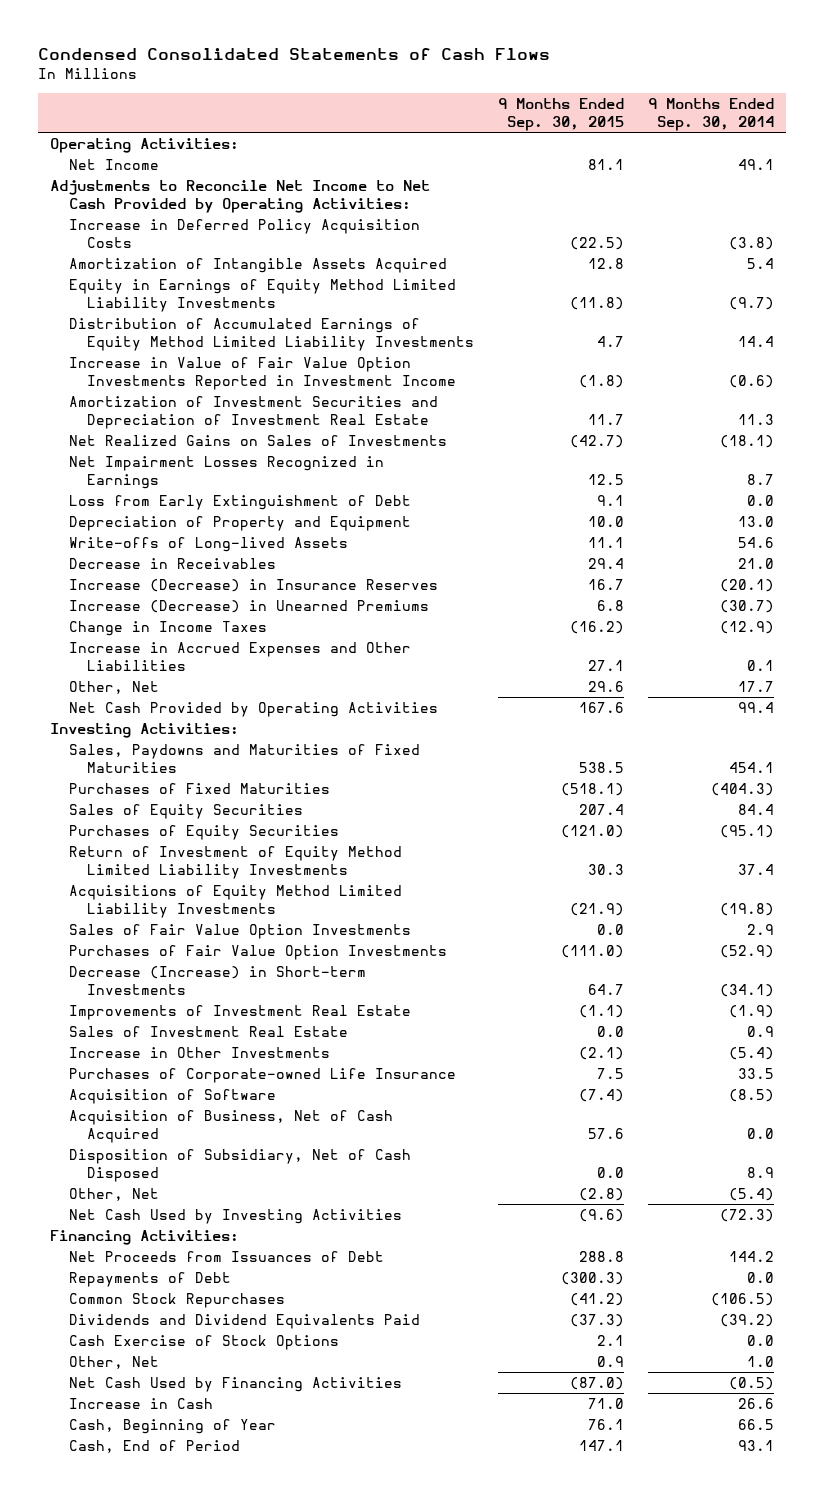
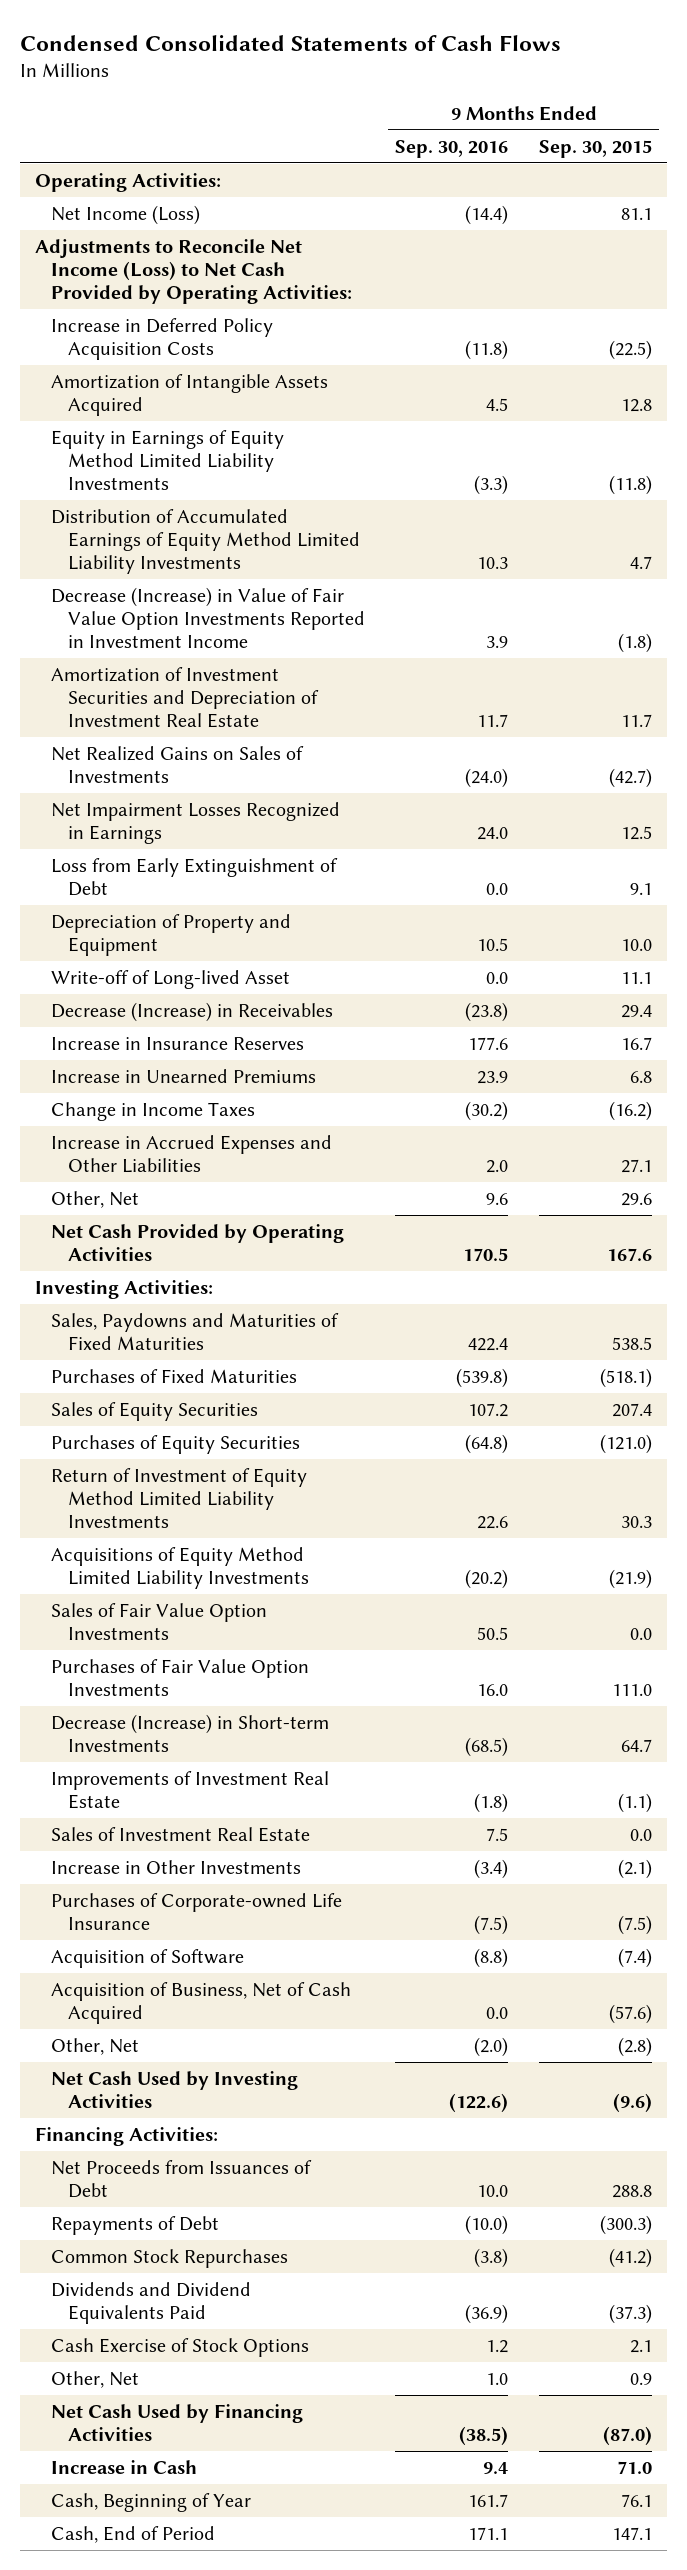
- | 9 Months Ended Sep. 30, 2015 | 9 Months Ended Sep. 30, 2014
+ | 9 Months Ended Sep. 30, 2016 | 9 Months Ended Sep. 30, 2015
- Net Income | 81.1 | 49.1
- Adjustments to Reconcile Net Income to Net Cash Provided by Operating Activities:
+ Net Income (Loss) | (14.4) | 81.1
+ Adjustments to Reconcile Net Income (Loss) to Net Cash Provided by Operating Activities:
- Increase in Value of Fair Value Option Investments Reported in Investment Income | (1.8) | (0.6)
+ Decrease (Increase) in Value of Fair Value Option Investments Reported in Investment Income | 3.9 | (1.8)
- Write-offs of Long-lived Assets | 11.1 | 54.6
- Decrease in Receivables | 29.4 | 21.0
- Increase (Decrease) in Insurance Reserves | 16.7 | (20.1)
- Increase (Decrease) in Unearned Premiums | 6.8 | (30.7)
+ Write-off of Long-lived Asset | 0.0 | 11.1
+ Decrease (Increase) in Receivables | (23.8) | 29.4
+ Increase in Insurance Reserves | 177.6 | 16.7
+ Increase in Unearned Premiums | 23.9 | 6.8
- Purchases of Fair Value Option Investments | (111.0) | (52.9)
+ Purchases of Fair Value Option Investments | 16.0 | 111.0
- Purchases of Corporate-owned Life Insurance | 7.5 | 33.5
+ Purchases of Corporate-owned Life Insurance | (7.5) | (7.5)
- Acquisition of Business, Net of Cash Acquired | 57.6 | 0.0
- Disposition of Subsidiary, Net of Cash Disposed | 0.0 | 8.9
+ Acquisition of Business, Net of Cash Acquired | 0.0 | (57.6)

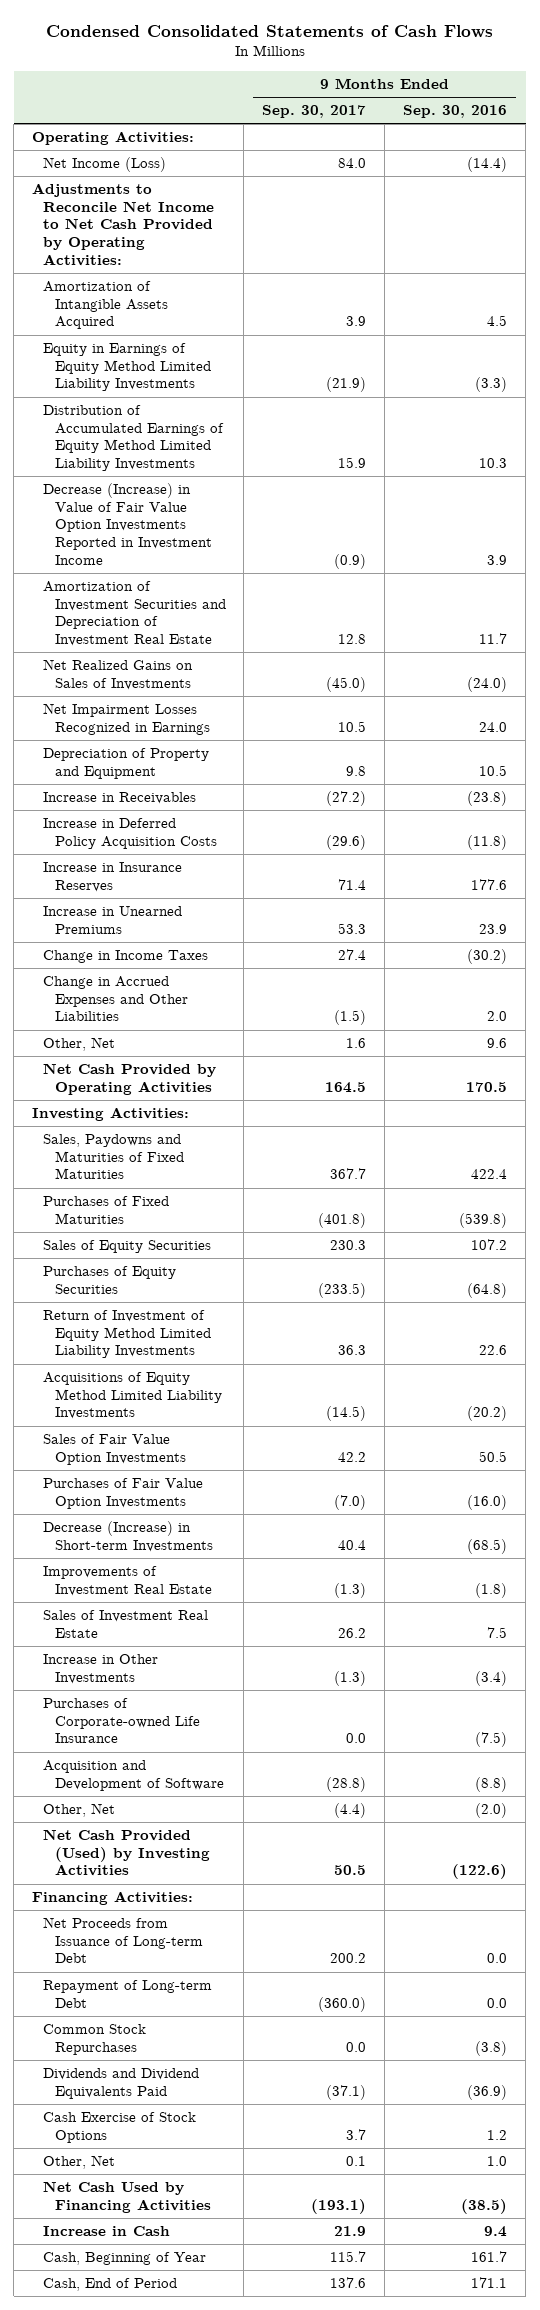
- | 9 Months Ended Sep. 30, 2016 | 9 Months Ended Sep. 30, 2015
+ | 9 Months Ended Sep. 30, 2017 | 9 Months Ended Sep. 30, 2016
- Adjustments to Reconcile Net Income (Loss) to Net Cash Provided by Operating Activities:
+ Adjustments to Reconcile Net Income to Net Cash Provided by Operating Activities:
- Loss from Early Extinguishment of Debt | 0.0 | 9.1
- Write-off of Long-lived Asset | 0.0 | 11.1
- Decrease (Increase) in Receivables | (23.8) | 29.4
+ Increase in Receivables | (27.2) | (23.8)
moved down: Increase in Deferred Policy Acquisition Costs | (29.6) | (11.8)
- Increase in Accrued Expenses and Other Liabilities | 2.0 | 27.1
+ Change in Accrued Expenses and Other Liabilities | (1.5) | 2.0
- Purchases of Fair Value Option Investments | 16.0 | 111.0
+ Purchases of Fair Value Option Investments | (7.0) | (16.0)
- Acquisition of Software | (8.8) | (7.4)
- Acquisition of Business, Net of Cash Acquired | 0.0 | (57.6)
+ Acquisition and Development of Software | (28.8) | (8.8)
- Net Cash Used by Investing Activities | (122.6) | (9.6)
+ Net Cash Provided (Used) by Investing Activities | 50.5 | (122.6)
- Net Proceeds from Issuances of Debt | 10.0 | 288.8
- Repayments of Debt | (10.0) | (300.3)
+ Net Proceeds from Issuance of Long-term Debt | 200.2 | 0.0
+ Repayment of Long-term Debt | (360.0) | 0.0

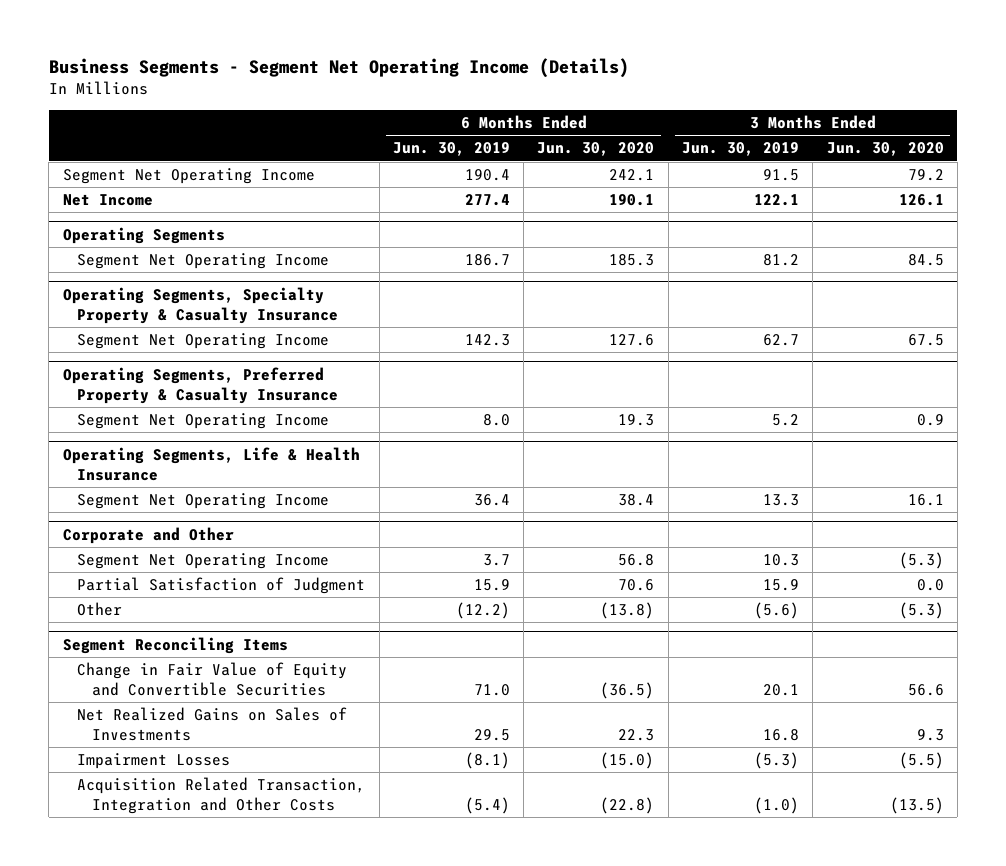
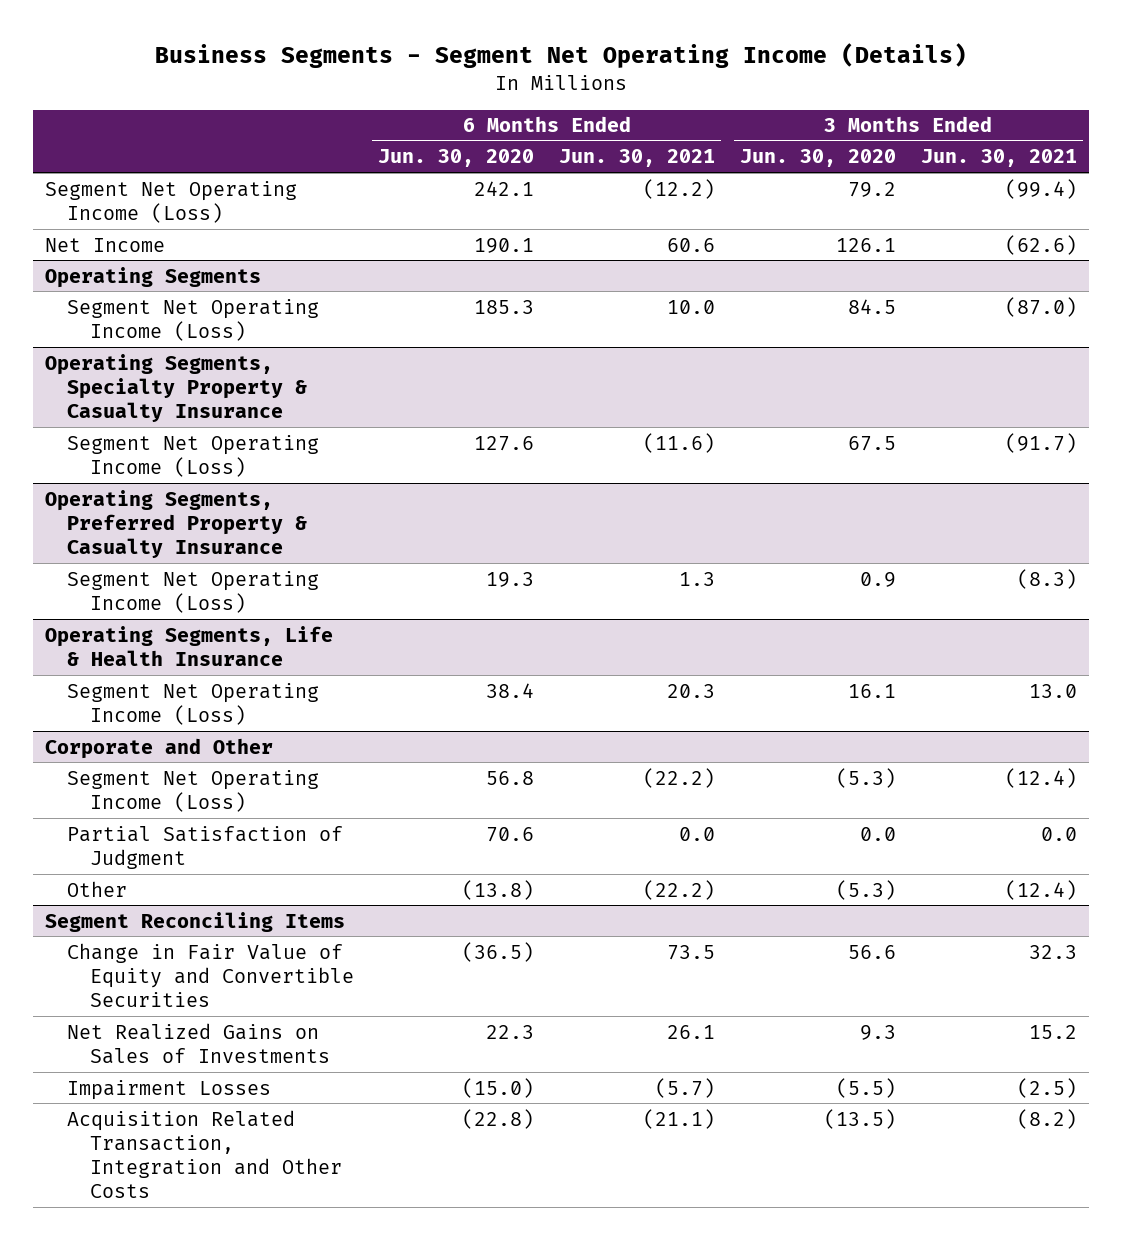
- | 6 Months Ended Jun. 30, 2019 | 6 Months Ended Jun. 30, 2020 | 3 Months Ended Jun. 30, 2019 | 3 Months Ended Jun. 30, 2020
+ | 6 Months Ended Jun. 30, 2020 | 6 Months Ended Jun. 30, 2021 | 3 Months Ended Jun. 30, 2020 | 3 Months Ended Jun. 30, 2021
- Segment Net Operating Income | 190.4 | 242.1 | 91.5 | 79.2
+ Segment Net Operating Income (Loss) | 242.1 | (12.2) | 79.2 | (99.4)
@ Operating Segments
- Segment Net Operating Income | 186.7 | 185.3 | 81.2 | 84.5
+ Segment Net Operating Income (Loss) | 185.3 | 10.0 | 84.5 | (87.0)
@ Operating Segments, Specialty Property & Casualty Insurance
- Segment Net Operating Income | 142.3 | 127.6 | 62.7 | 67.5
+ Segment Net Operating Income (Loss) | 127.6 | (11.6) | 67.5 | (91.7)
@ Operating Segments, Preferred Property & Casualty Insurance
- Segment Net Operating Income | 8.0 | 19.3 | 5.2 | 0.9
+ Segment Net Operating Income (Loss) | 19.3 | 1.3 | 0.9 | (8.3)
@ Operating Segments, Life & Health Insurance
- Segment Net Operating Income | 36.4 | 38.4 | 13.3 | 16.1
+ Segment Net Operating Income (Loss) | 38.4 | 20.3 | 16.1 | 13.0
@ Corporate and Other
- Segment Net Operating Income | 3.7 | 56.8 | 10.3 | (5.3)
+ Segment Net Operating Income (Loss) | 56.8 | (22.2) | (5.3) | (12.4)

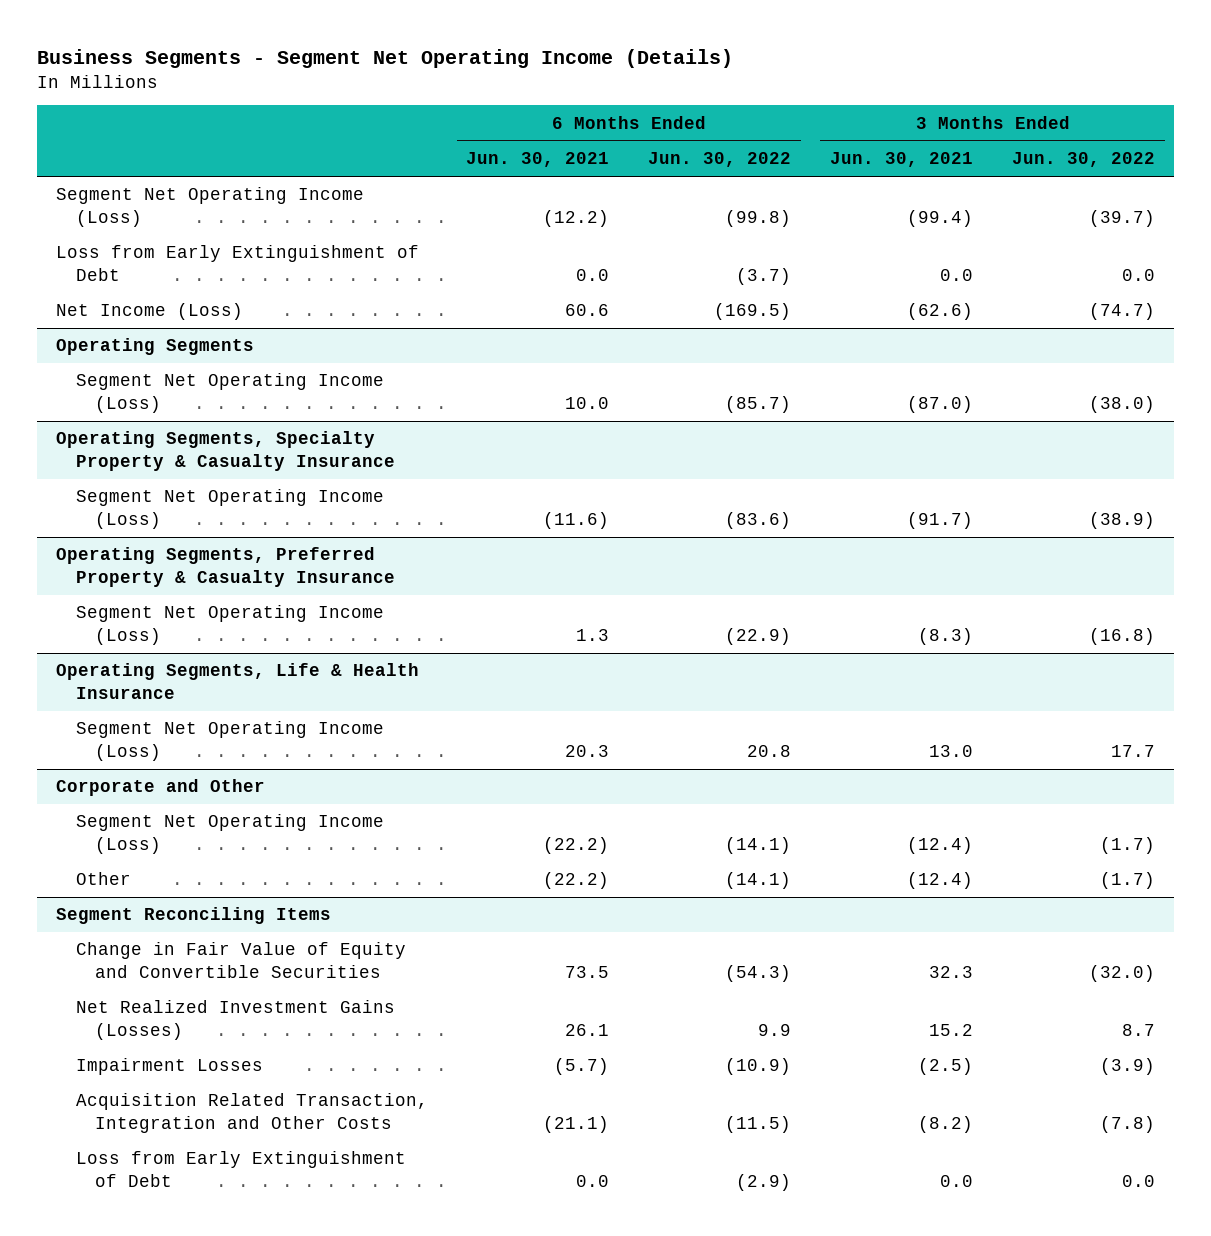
- | 6 Months Ended Jun. 30, 2020 | 6 Months Ended Jun. 30, 2021 | 3 Months Ended Jun. 30, 2020 | 3 Months Ended Jun. 30, 2021
+ | 6 Months Ended Jun. 30, 2021 | 6 Months Ended Jun. 30, 2022 | 3 Months Ended Jun. 30, 2021 | 3 Months Ended Jun. 30, 2022
- Net Income | 190.1 | 60.6 | 126.1 | (62.6)
+ Loss from Early Extinguishment of Debt | 0.0 | (3.7) | 0.0 | 0.0
+ Net Income (Loss) | 60.6 | (169.5) | (62.6) | (74.7)
@ Corporate and Other
- Partial Satisfaction of Judgment | 70.6 | 0.0 | 0.0 | 0.0
@ Segment Reconciling Items
- Net Realized Gains on Sales of Investments | 22.3 | 26.1 | 9.3 | 15.2
+ Net Realized Investment Gains (Losses) | 26.1 | 9.9 | 15.2 | 8.7
+ Loss from Early Extinguishment of Debt | 0.0 | (2.9) | 0.0 | 0.0

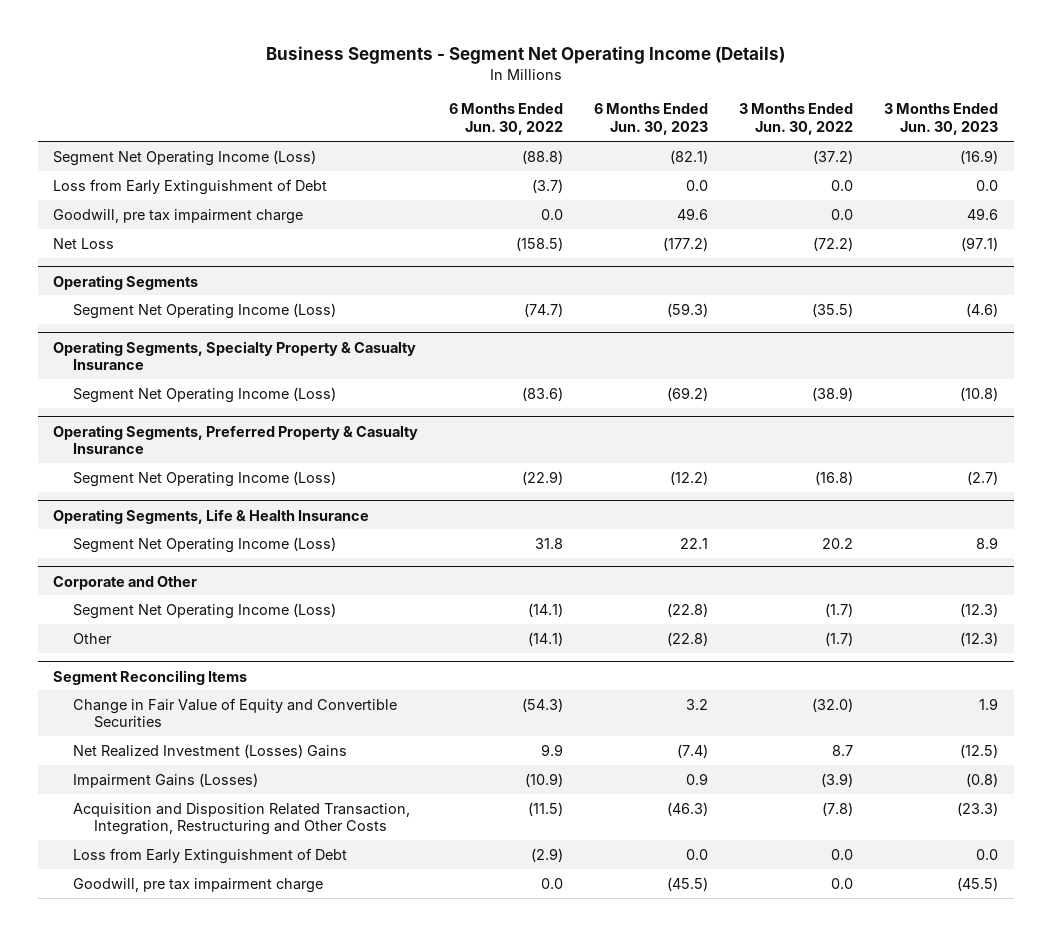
- | 6 Months Ended Jun. 30, 2021 | 6 Months Ended Jun. 30, 2022 | 3 Months Ended Jun. 30, 2021 | 3 Months Ended Jun. 30, 2022
+ | 6 Months Ended Jun. 30, 2022 | 6 Months Ended Jun. 30, 2023 | 3 Months Ended Jun. 30, 2022 | 3 Months Ended Jun. 30, 2023
- Segment Net Operating Income (Loss) | (12.2) | (99.8) | (99.4) | (39.7)
+ Segment Net Operating Income (Loss) | (88.8) | (82.1) | (37.2) | (16.9)
- Net Income (Loss) | 60.6 | (169.5) | (62.6) | (74.7)
+ Goodwill, pre tax impairment charge | 0.0 | 49.6 | 0.0 | 49.6
+ Net Loss | (158.5) | (177.2) | (72.2) | (97.1)
@ Operating Segments
- Segment Net Operating Income (Loss) | 10.0 | (85.7) | (87.0) | (38.0)
+ Segment Net Operating Income (Loss) | (74.7) | (59.3) | (35.5) | (4.6)
@ Operating Segments, Life & Health Insurance
- Segment Net Operating Income (Loss) | 20.3 | 20.8 | 13.0 | 17.7
+ Segment Net Operating Income (Loss) | 31.8 | 22.1 | 20.2 | 8.9
@ Segment Reconciling Items
- Net Realized Investment Gains (Losses) | 26.1 | 9.9 | 15.2 | 8.7
- Impairment Losses | (5.7) | (10.9) | (2.5) | (3.9)
- Acquisition Related Transaction, Integration and Other Costs | (21.1) | (11.5) | (8.2) | (7.8)
+ Net Realized Investment (Losses) Gains | 9.9 | (7.4) | 8.7 | (12.5)
+ Impairment Gains (Losses) | (10.9) | 0.9 | (3.9) | (0.8)
+ Acquisition and Disposition Related Transaction, Integration, Restructuring and Other Costs | (11.5) | (46.3) | (7.8) | (23.3)
+ Goodwill, pre tax impairment charge | 0.0 | (45.5) | 0.0 | (45.5)

